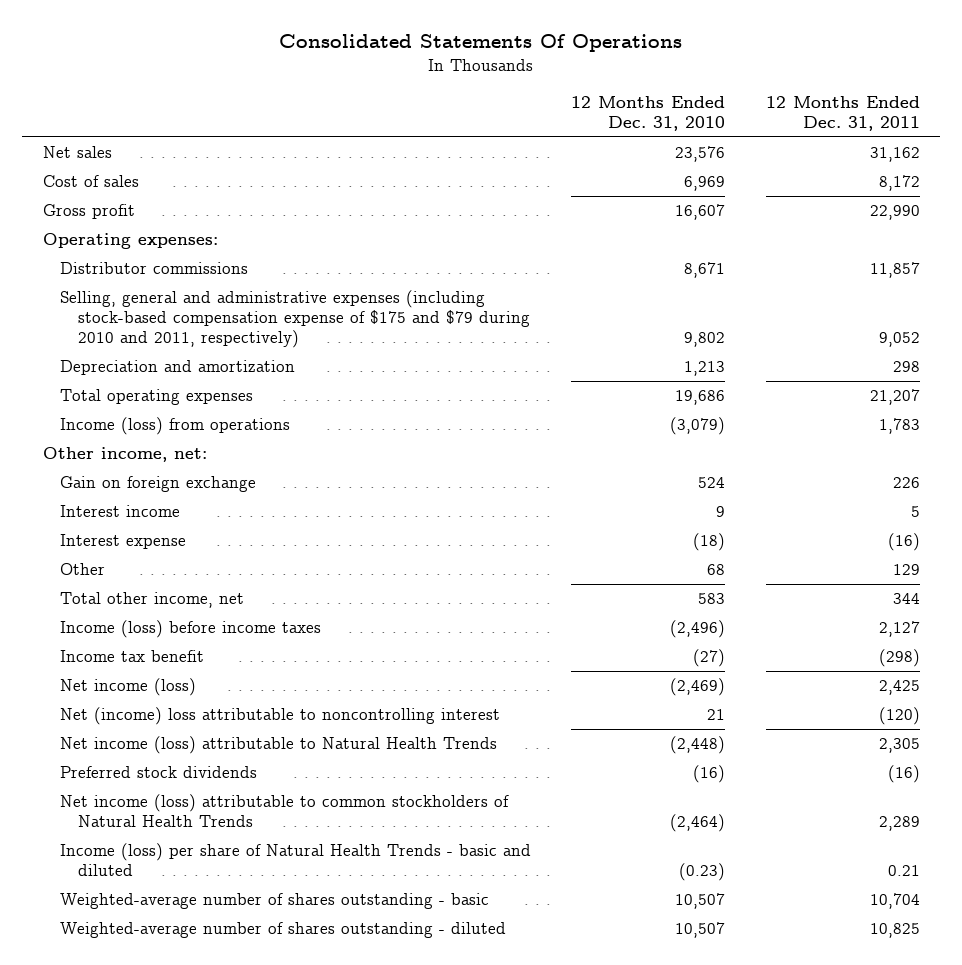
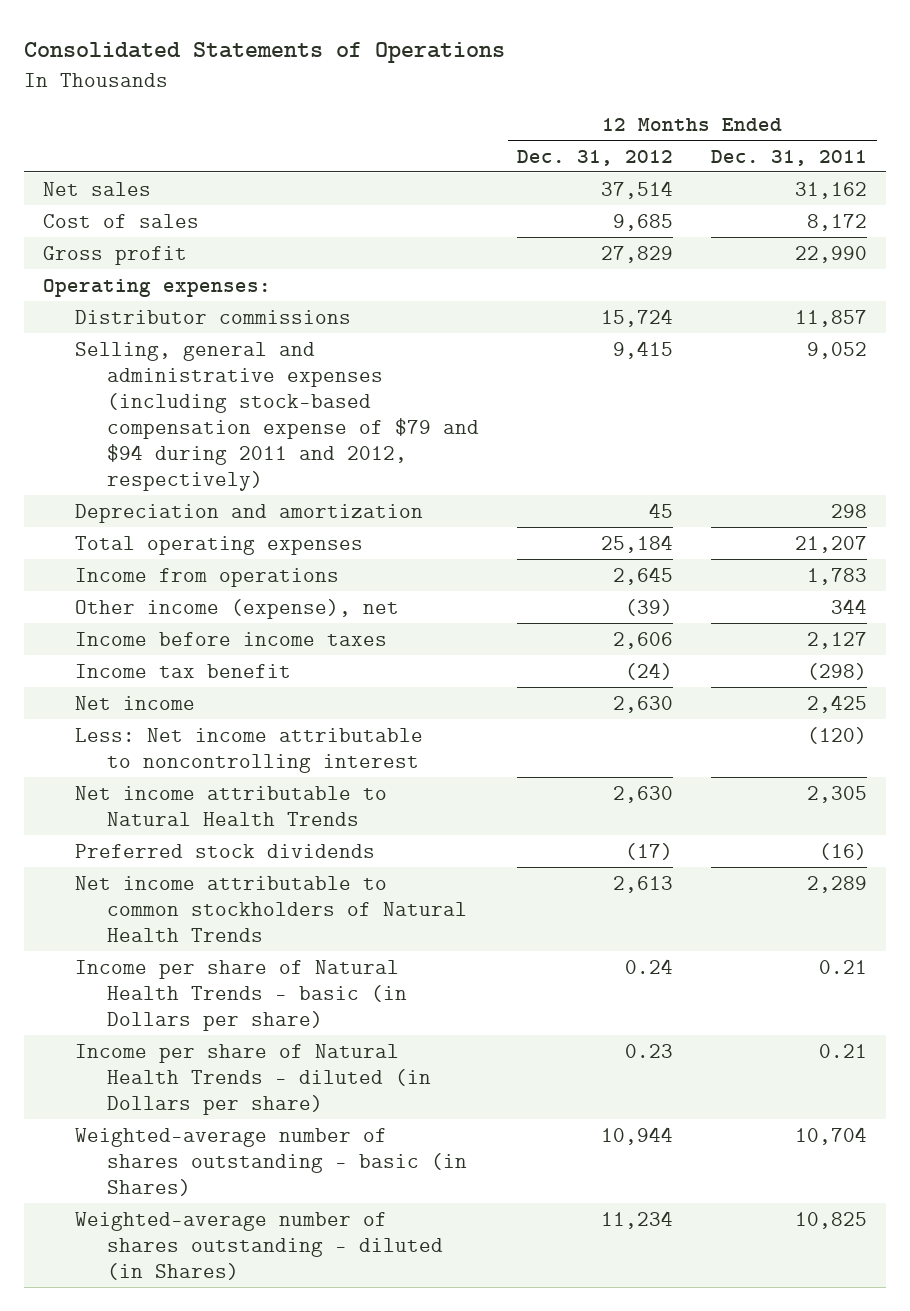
- Consolidated Statements Of Operations
+ Consolidated Statements of Operations
- | 12 Months Ended Dec. 31, 2010 | 12 Months Ended Dec. 31, 2011
+ | 12 Months Ended Dec. 31, 2012 | 12 Months Ended Dec. 31, 2011
- Selling, general and administrative expenses (including stock-based compensation expense of $175 and $79 during 2010 and 2011, respectively) | 9,802 | 9,052
+ Selling, general and administrative expenses (including stock-based compensation expense of $79 and $94 during 2011 and 2012, respectively) | 9,415 | 9,052
- Income (loss) from operations | (3,079) | 1,783
- Other income, net:
- Gain on foreign exchange | 524 | 226
- Interest income | 9 | 5
- Interest expense | (18) | (16)
- Other | 68 | 129
- Total other income, net | 583 | 344
- Income (loss) before income taxes | (2,496) | 2,127
+ Income from operations | 2,645 | 1,783
+ Other income (expense), net | (39) | 344
+ Income before income taxes | 2,606 | 2,127
- Net income (loss) | (2,469) | 2,425
- Net (income) loss attributable to noncontrolling interest | 21 | (120)
- Net income (loss) attributable to Natural Health Trends | (2,448) | 2,305
+ Net income | 2,630 | 2,425
+ Less: Net income attributable to noncontrolling interest | | (120)
+ Net income attributable to Natural Health Trends | 2,630 | 2,305
- Net income (loss) attributable to common stockholders of Natural Health Trends | (2,464) | 2,289
- Income (loss) per share of Natural Health Trends - basic and diluted | (0.23) | 0.21
- Weighted-average number of shares outstanding - basic | 10,507 | 10,704
- Weighted-average number of shares outstanding - diluted | 10,507 | 10,825
+ Net income attributable to common stockholders of Natural Health Trends | 2,613 | 2,289
+ Income per share of Natural Health Trends - basic (in Dollars per share) | 0.24 | 0.21
+ Income per share of Natural Health Trends - diluted (in Dollars per share) | 0.23 | 0.21
+ Weighted-average number of shares outstanding - basic (in Shares) | 10,944 | 10,704
+ Weighted-average number of shares outstanding - diluted (in Shares) | 11,234 | 10,825

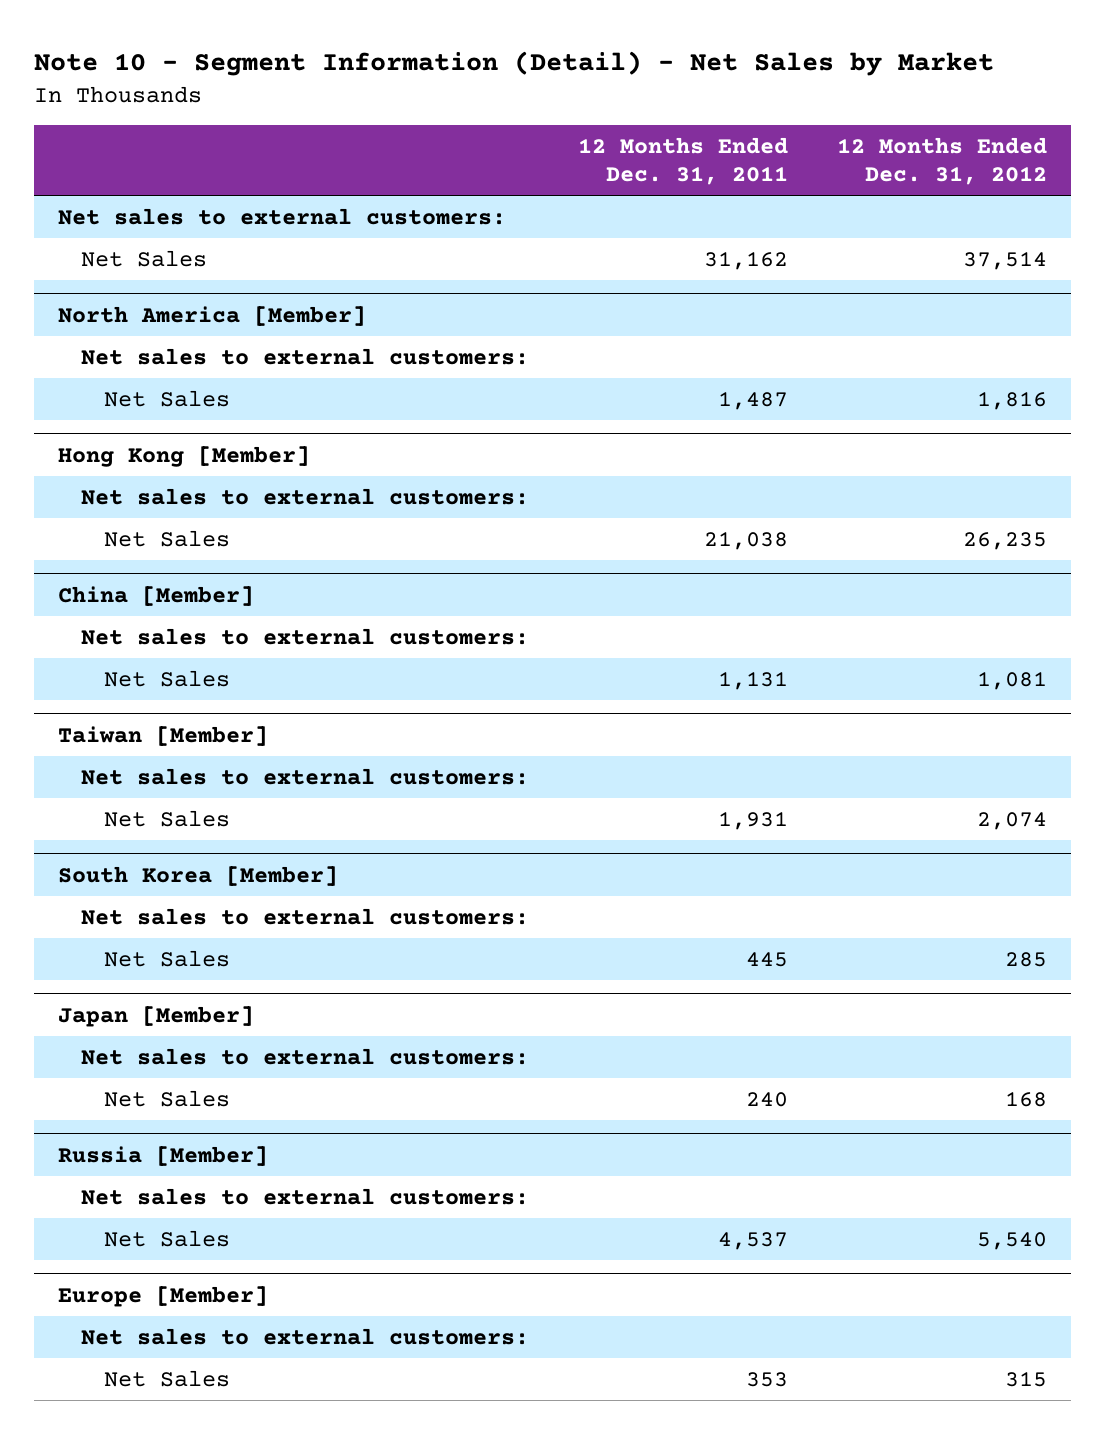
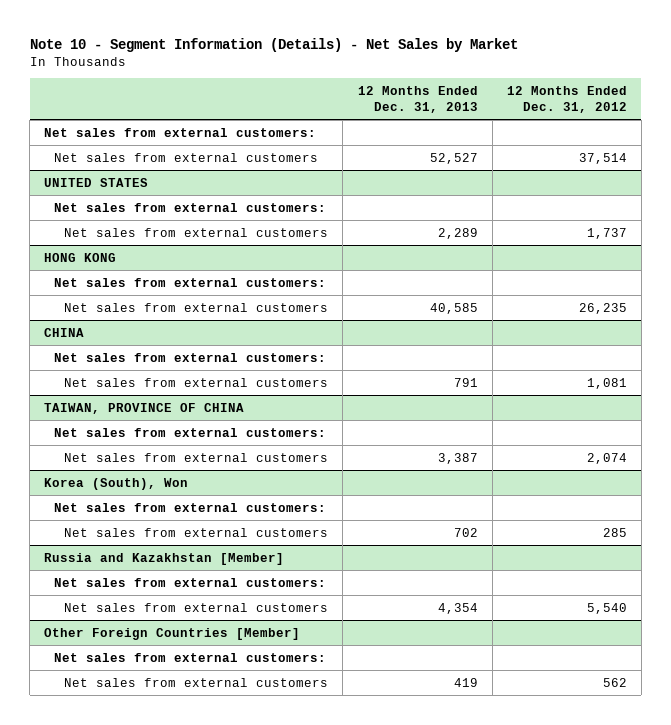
- Note 10 - Segment Information (Detail) - Net Sales by Market
+ Note 10 - Segment Information (Details) - Net Sales by Market
- | 12 Months Ended Dec. 31, 2011 | 12 Months Ended Dec. 31, 2012
+ | 12 Months Ended Dec. 31, 2013 | 12 Months Ended Dec. 31, 2012
- Net sales to external customers:
- Net Sales | 31,162 | 37,514
- North America [Member]
- Net sales to external customers:
- Net Sales | 1,487 | 1,816
- Hong Kong [Member]
- Net sales to external customers:
- Net Sales | 21,038 | 26,235
- China [Member]
- Net sales to external customers:
- Net Sales | 1,131 | 1,081
- Taiwan [Member]
- Net sales to external customers:
- Net Sales | 1,931 | 2,074
- South Korea [Member]
- Net sales to external customers:
- Net Sales | 445 | 285
- Japan [Member]
- Net sales to external customers:
- Net Sales | 240 | 168
- Russia [Member]
- Net sales to external customers:
- Net Sales | 4,537 | 5,540
- Europe [Member]
- Net sales to external customers:
- Net Sales | 353 | 315
+ Net sales from external customers:
+ Net sales from external customers | 52,527 | 37,514
+ UNITED STATES
+ Net sales from external customers:
+ Net sales from external customers | 2,289 | 1,737
+ HONG KONG
+ Net sales from external customers:
+ Net sales from external customers | 40,585 | 26,235
+ CHINA
+ Net sales from external customers:
+ Net sales from external customers | 791 | 1,081
+ TAIWAN, PROVINCE OF CHINA
+ Net sales from external customers:
+ Net sales from external customers | 3,387 | 2,074
+ Korea (South), Won
+ Net sales from external customers:
+ Net sales from external customers | 702 | 285
+ Russia and Kazakhstan [Member]
+ Net sales from external customers:
+ Net sales from external customers | 4,354 | 5,540
+ Other Foreign Countries [Member]
+ Net sales from external customers:
+ Net sales from external customers | 419 | 562

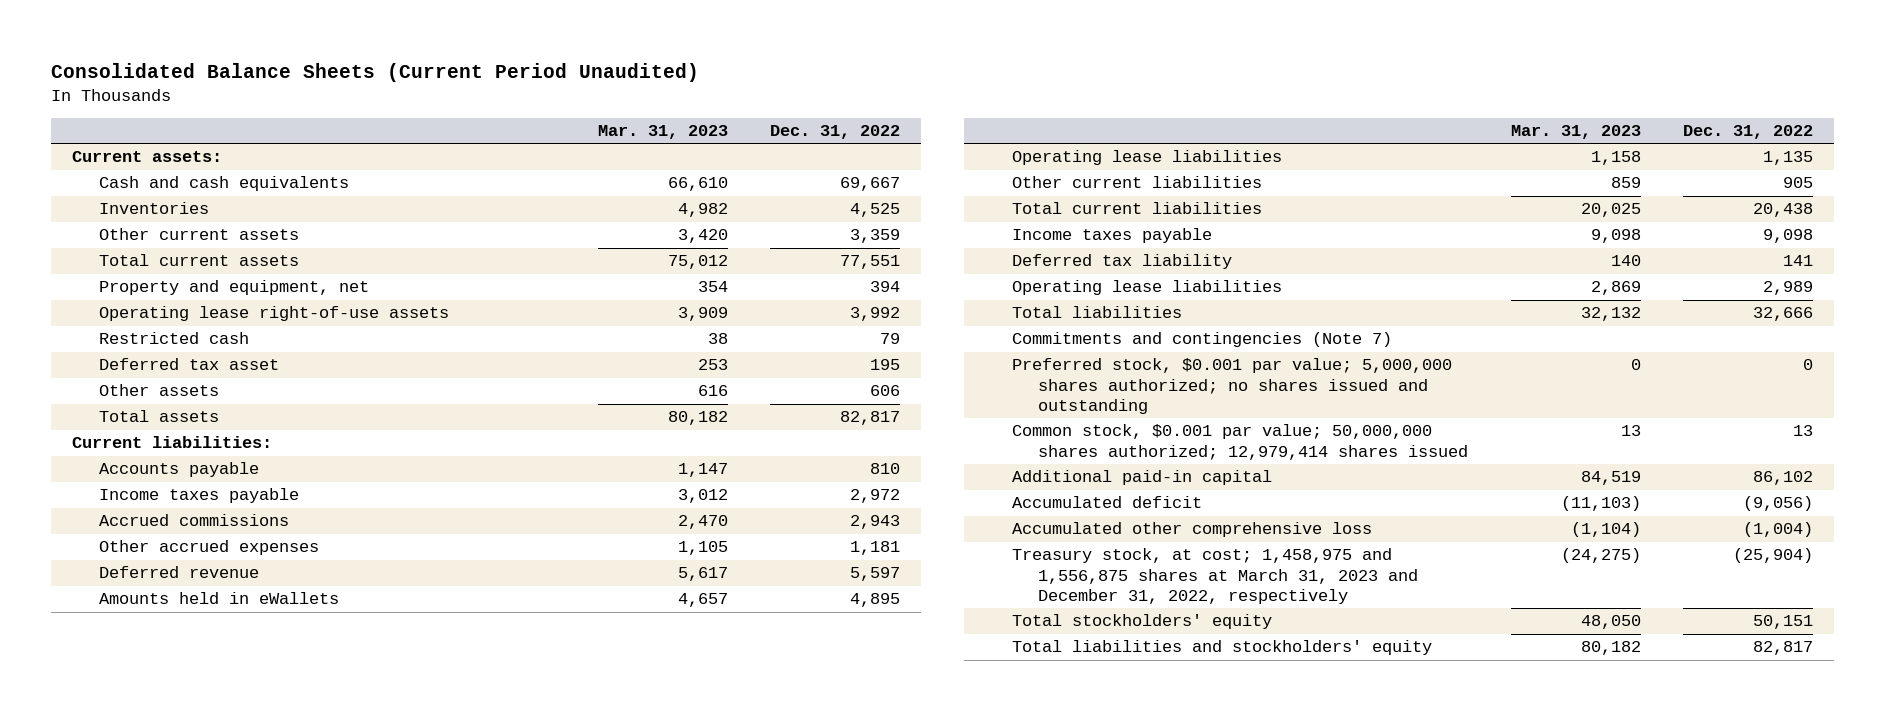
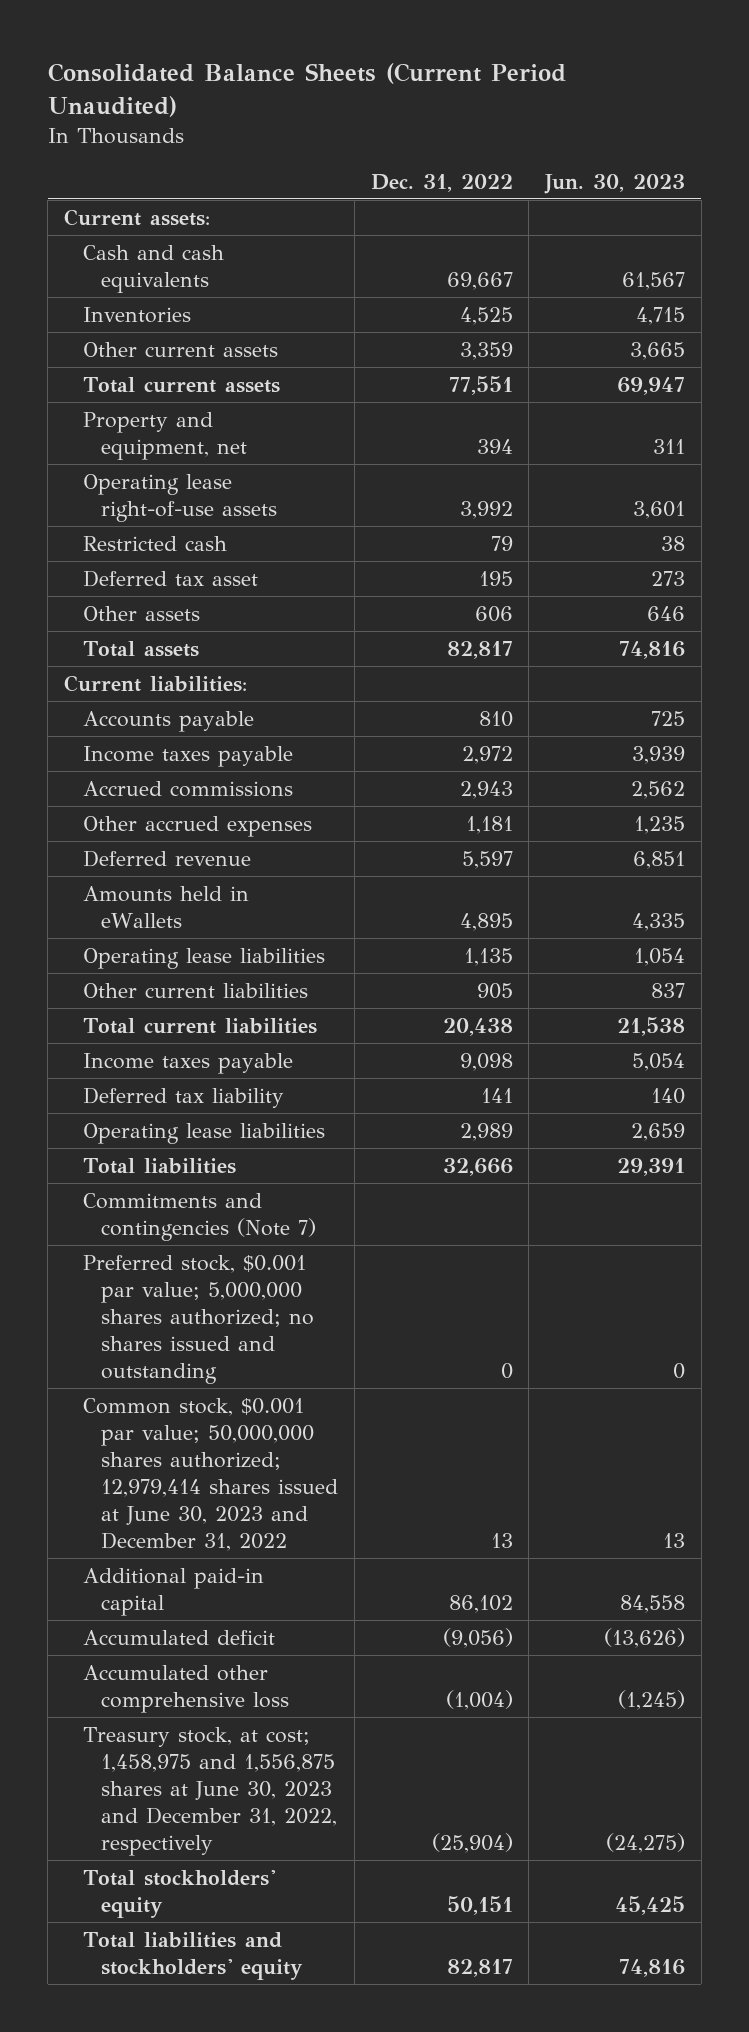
- | Mar. 31, 2023 | Dec. 31, 2022
+ | Dec. 31, 2022 | Jun. 30, 2023
- Common stock, $0.001 par value; 50,000,000 shares authorized; 12,979,414 shares issued | 13 | 13
+ Common stock, $0.001 par value; 50,000,000 shares authorized; 12,979,414 shares issued at June 30, 2023 and December 31, 2022 | 13 | 13
- Treasury stock, at cost; 1,458,975 and 1,556,875 shares at March 31, 2023 and December 31, 2022, respectively | (24,275) | (25,904)
+ Treasury stock, at cost; 1,458,975 and 1,556,875 shares at June 30, 2023 and December 31, 2022, respectively | (25,904) | (24,275)

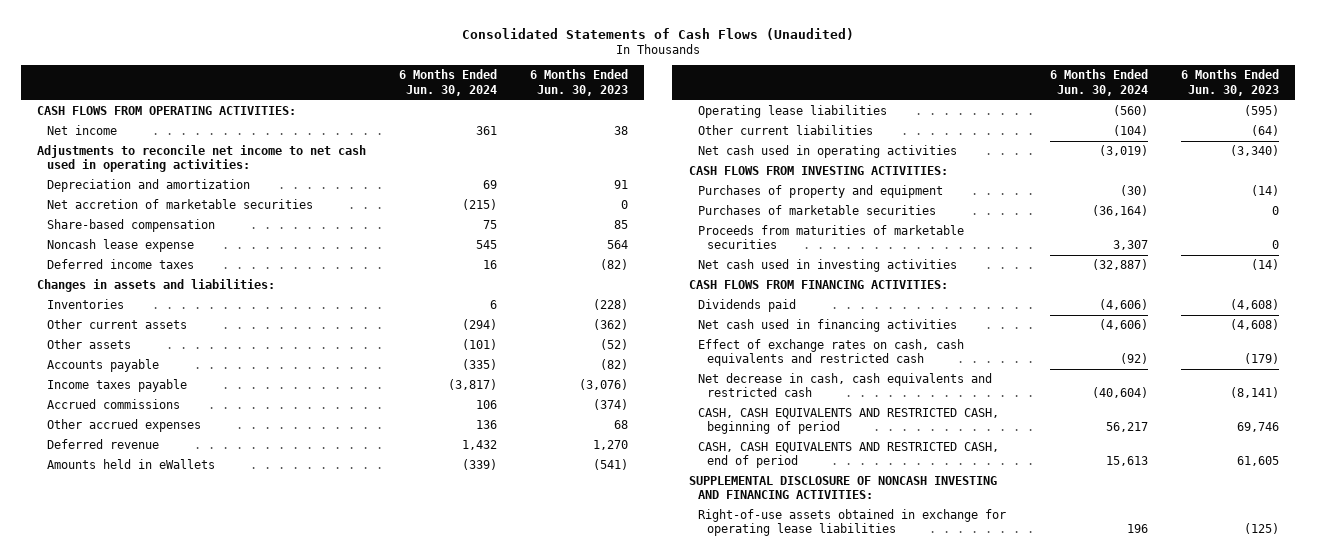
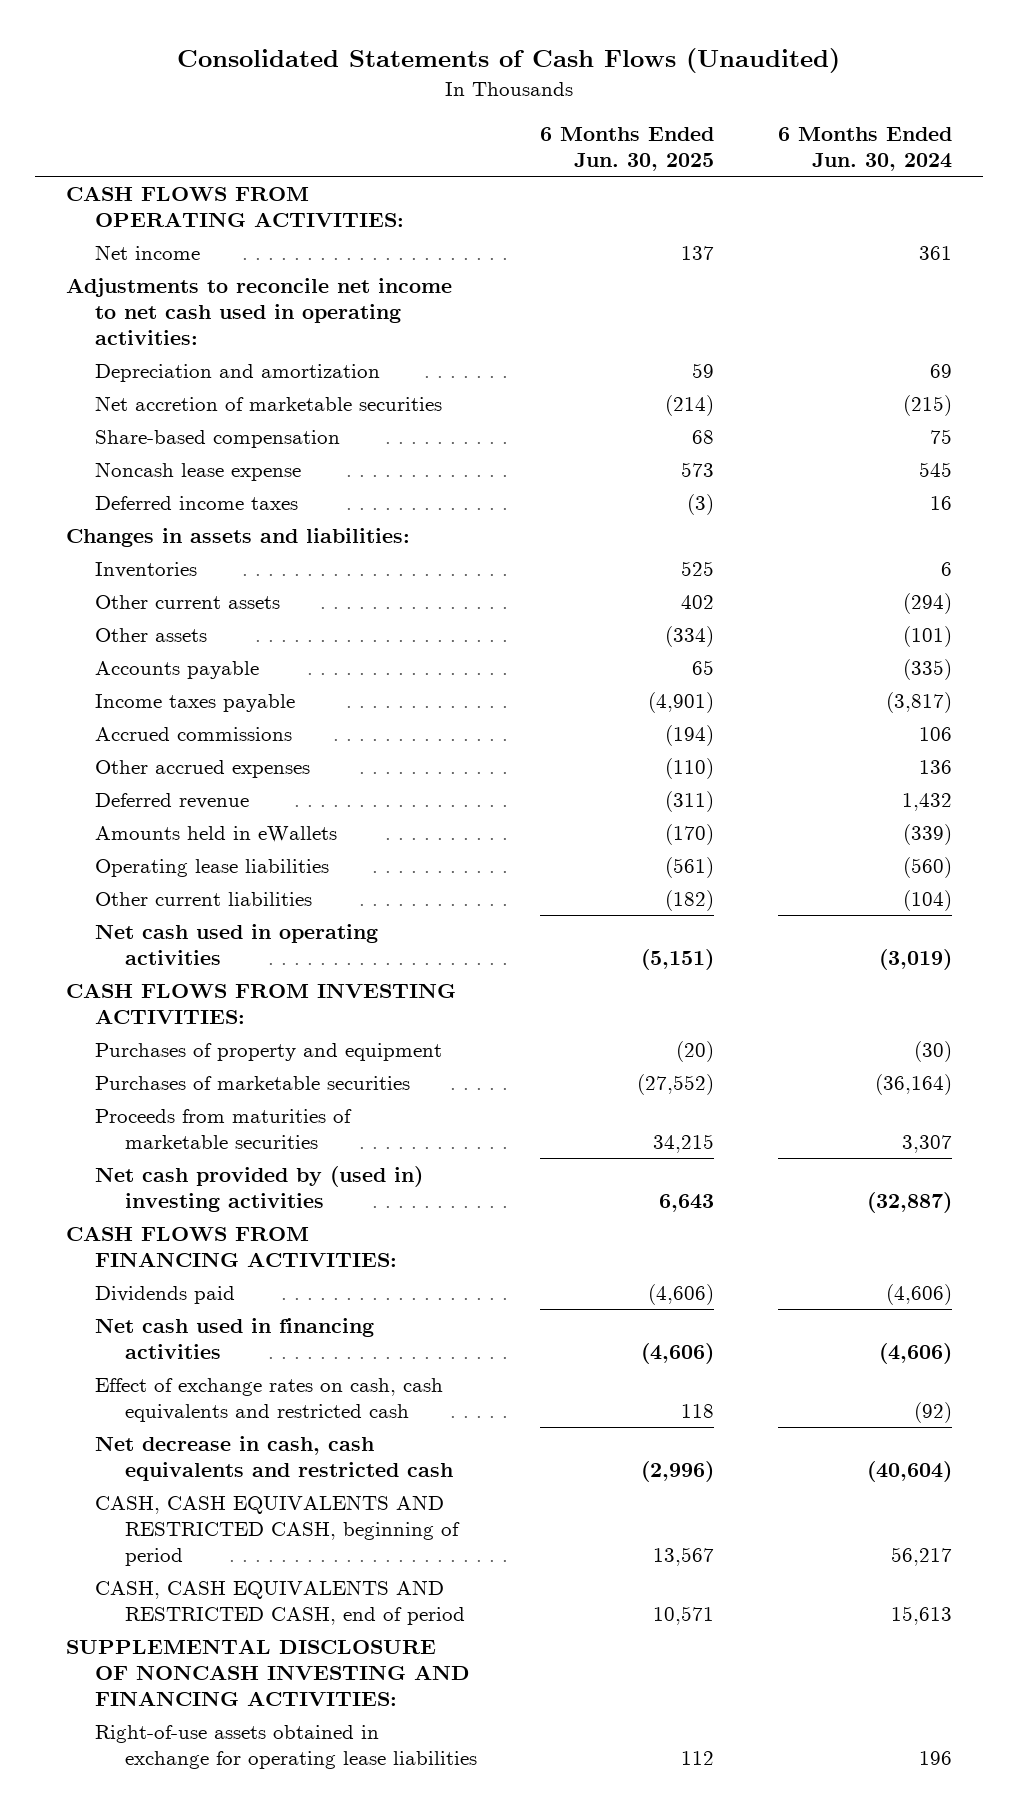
- | 6 Months Ended Jun. 30, 2024 | 6 Months Ended Jun. 30, 2023
+ | 6 Months Ended Jun. 30, 2025 | 6 Months Ended Jun. 30, 2024
- Net cash used in investing activities | (32,887) | (14)
+ Net cash provided by (used in) investing activities | 6,643 | (32,887)

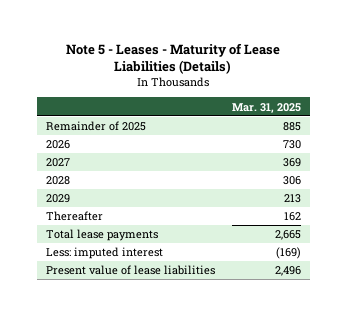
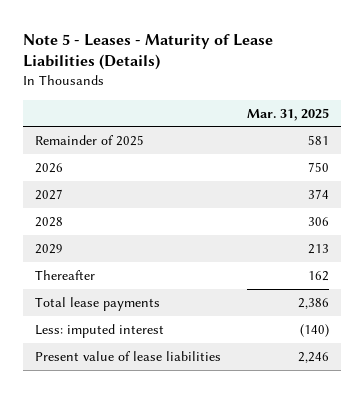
- Remainder of 2025 | 885
- 2026 | 730
- 2027 | 369
+ Remainder of 2025 | 581
+ 2026 | 750
+ 2027 | 374
- Total lease payments | 2,665
- Less: imputed interest | (169)
- Present value of lease liabilities | 2,496
+ Total lease payments | 2,386
+ Less: imputed interest | (140)
+ Present value of lease liabilities | 2,246

